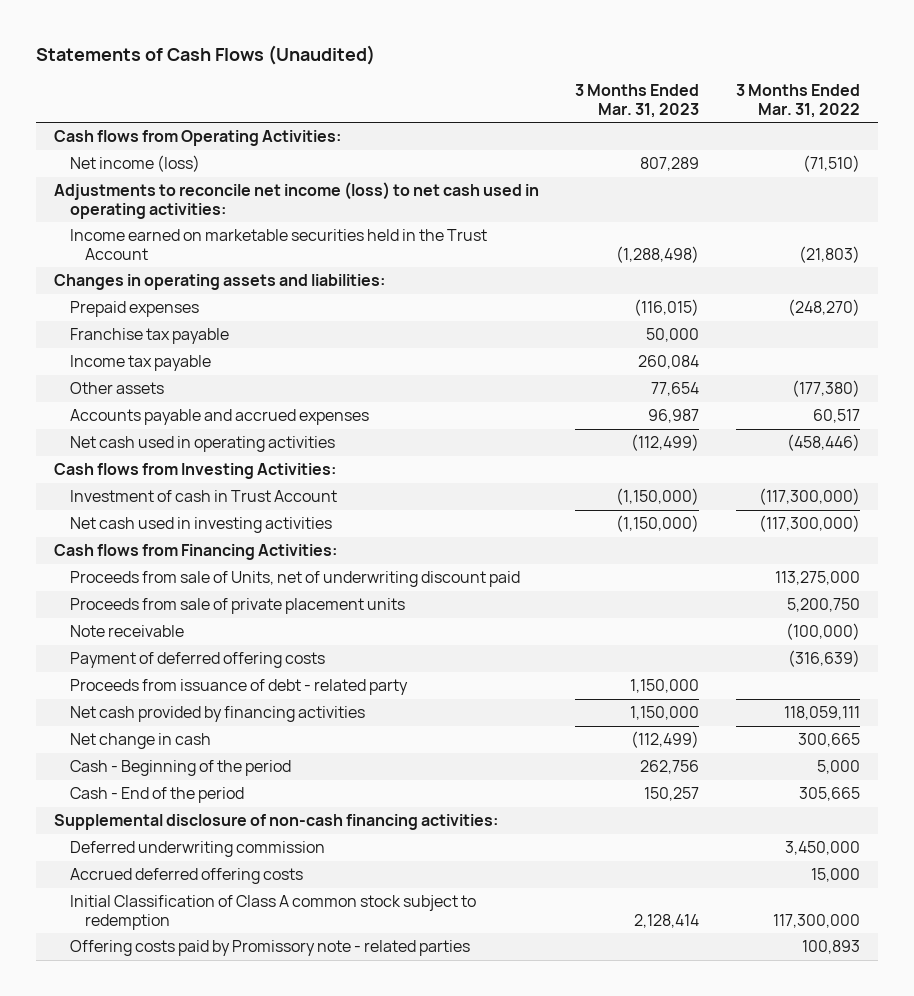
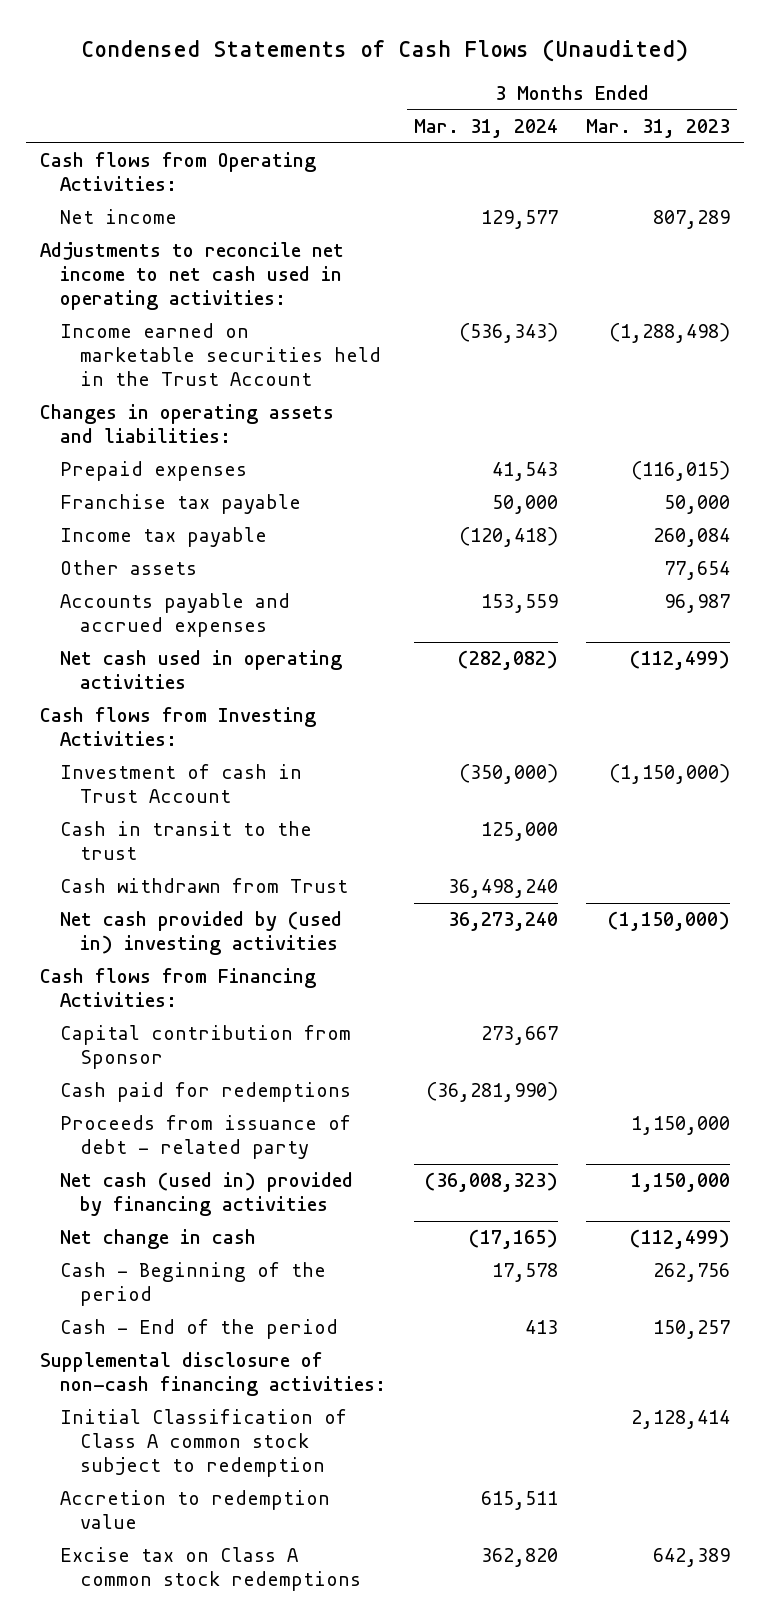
- Statements of Cash Flows (Unaudited)
+ Condensed Statements of Cash Flows (Unaudited)
- | 3 Months Ended Mar. 31, 2023 | 3 Months Ended Mar. 31, 2022
+ | 3 Months Ended Mar. 31, 2024 | 3 Months Ended Mar. 31, 2023
- Net income (loss) | 807,289 | (71,510)
- Adjustments to reconcile net income (loss) to net cash used in operating activities:
+ Net income | 129,577 | 807,289
+ Adjustments to reconcile net income to net cash used in operating activities:
- Net cash used in investing activities | (1,150,000) | (117,300,000)
+ Cash in transit to the trust | 125,000 |
+ Cash withdrawn from Trust | 36,498,240 |
+ Net cash provided by (used in) investing activities | 36,273,240 | (1,150,000)
- Proceeds from sale of Units, net of underwriting discount paid | | 113,275,000
- Proceeds from sale of private placement units | | 5,200,750
- Note receivable | | (100,000)
- Payment of deferred offering costs | | (316,639)
+ Capital contribution from Sponsor | 273,667 |
+ Cash paid for redemptions | (36,281,990) |
- Net cash provided by financing activities | 1,150,000 | 118,059,111
+ Net cash (used in) provided by financing activities | (36,008,323) | 1,150,000
- Deferred underwriting commission | | 3,450,000
- Accrued deferred offering costs | | 15,000
- Offering costs paid by Promissory note - related parties | | 100,893
+ Accretion to redemption value | 615,511 |
+ Excise tax on Class A common stock redemptions | 362,820 | 642,389

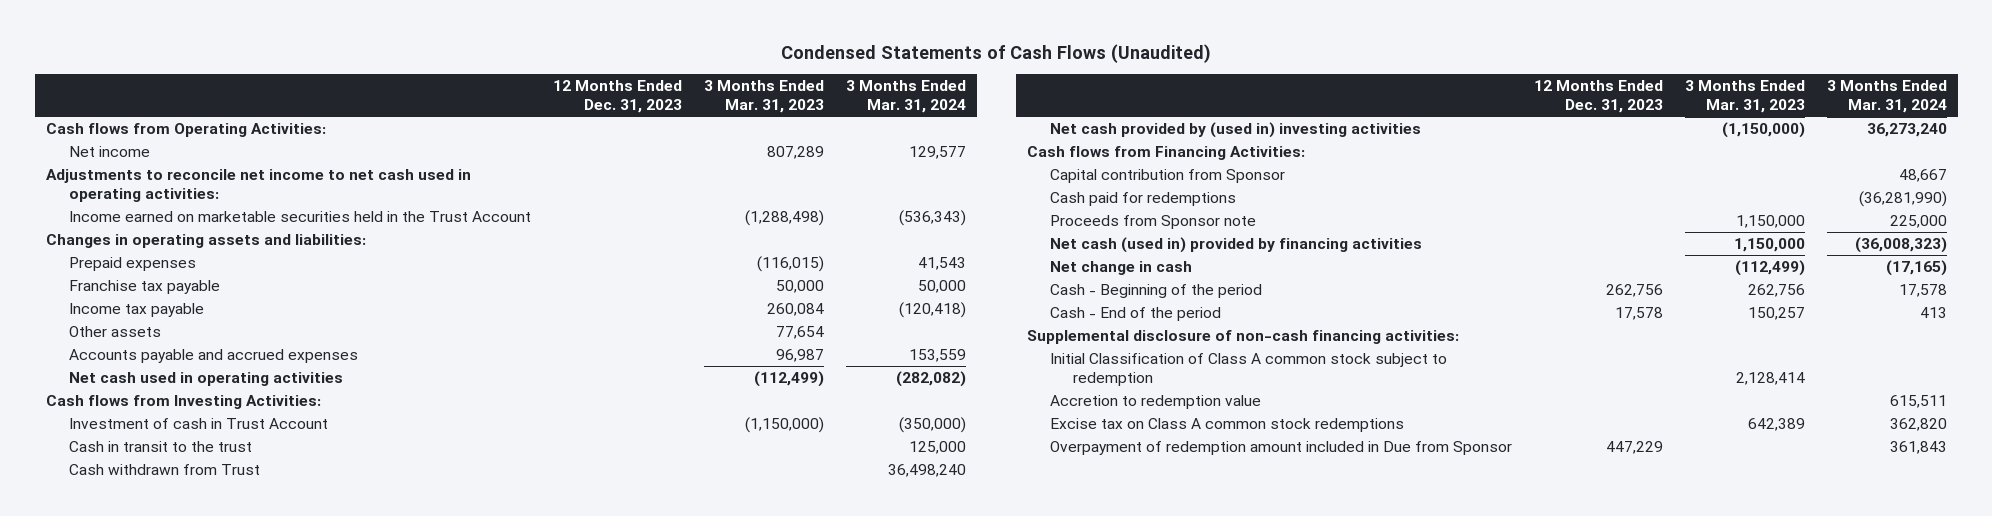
- | 3 Months Ended Mar. 31, 2024 | 3 Months Ended Mar. 31, 2023
+ | 12 Months Ended Dec. 31, 2023 | 3 Months Ended Mar. 31, 2023 | 3 Months Ended Mar. 31, 2024
- Capital contribution from Sponsor | 273,667 |
+ Capital contribution from Sponsor | | | 48,667
- Proceeds from issuance of debt - related party | | 1,150,000
+ Proceeds from Sponsor note | | 1,150,000 | 225,000
+ Overpayment of redemption amount included in Due from Sponsor | 447,229 | | 361,843

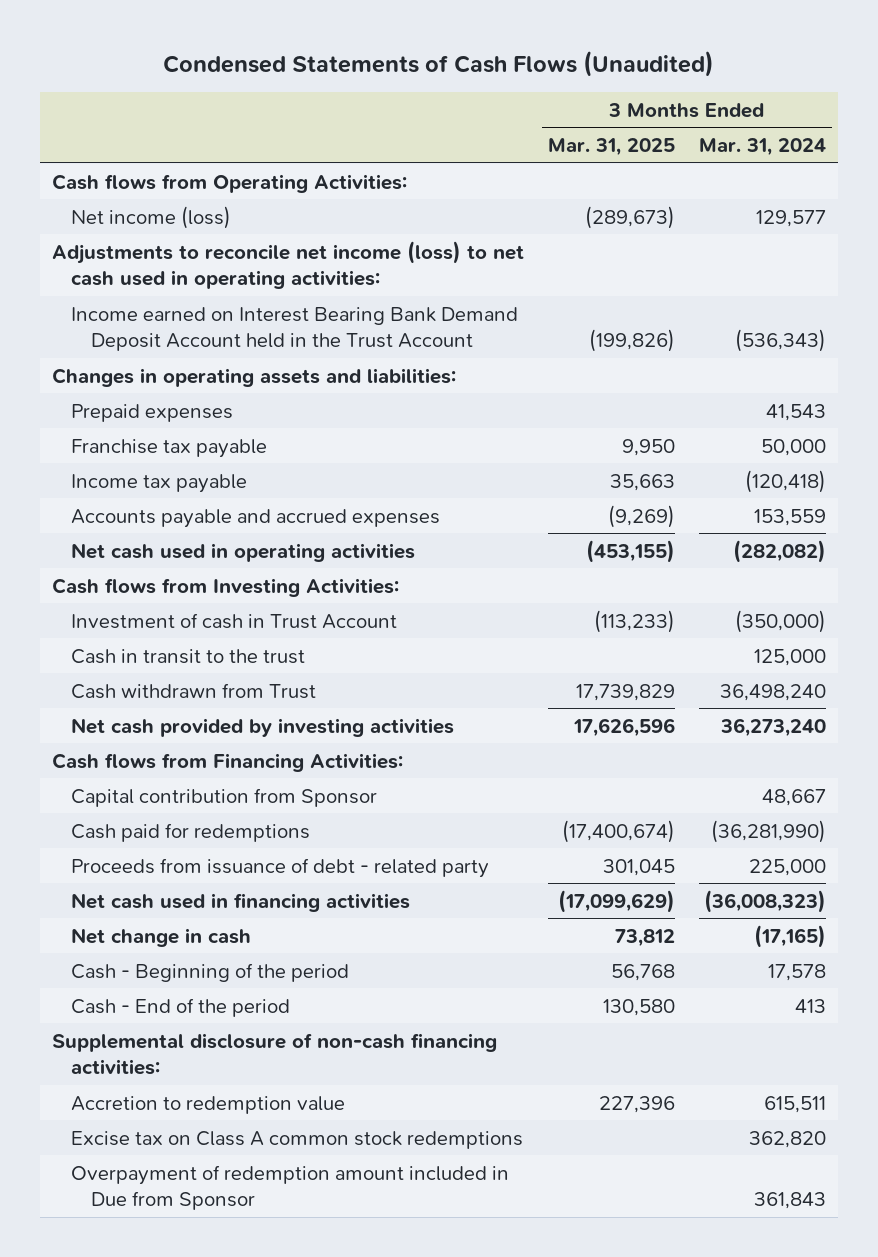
- | 12 Months Ended Dec. 31, 2023 | 3 Months Ended Mar. 31, 2023 | 3 Months Ended Mar. 31, 2024
+ | 3 Months Ended Mar. 31, 2025 | 3 Months Ended Mar. 31, 2024
- Net income | | 807,289 | 129,577
- Adjustments to reconcile net income to net cash used in operating activities:
- Income earned on marketable securities held in the Trust Account | | (1,288,498) | (536,343)
+ Net income (loss) | (289,673) | 129,577
+ Adjustments to reconcile net income (loss) to net cash used in operating activities:
+ Income earned on Interest Bearing Bank Demand Deposit Account held in the Trust Account | (199,826) | (536,343)
- Other assets | | 77,654 |
- Net cash provided by (used in) investing activities | | (1,150,000) | 36,273,240
+ Net cash provided by investing activities | 17,626,596 | 36,273,240
- Proceeds from Sponsor note | | 1,150,000 | 225,000
- Net cash (used in) provided by financing activities | | 1,150,000 | (36,008,323)
+ Proceeds from issuance of debt - related party | 301,045 | 225,000
+ Net cash used in financing activities | (17,099,629) | (36,008,323)
- Initial Classification of Class A common stock subject to redemption | | 2,128,414 |

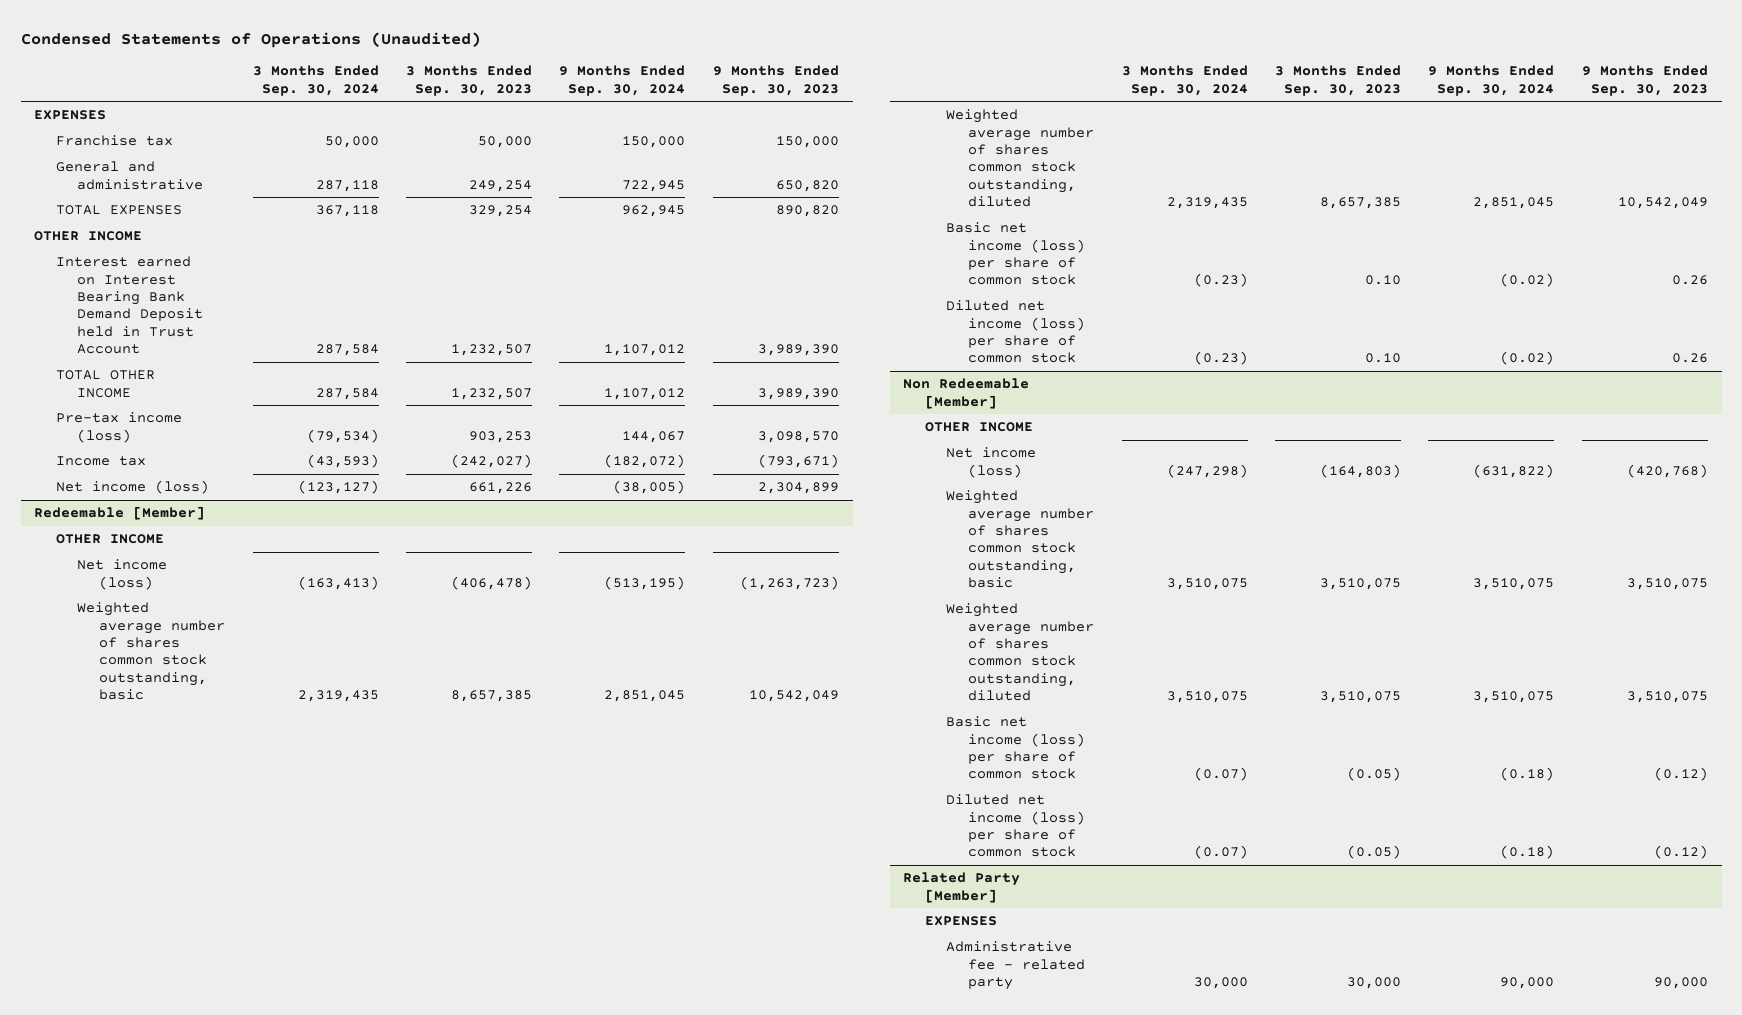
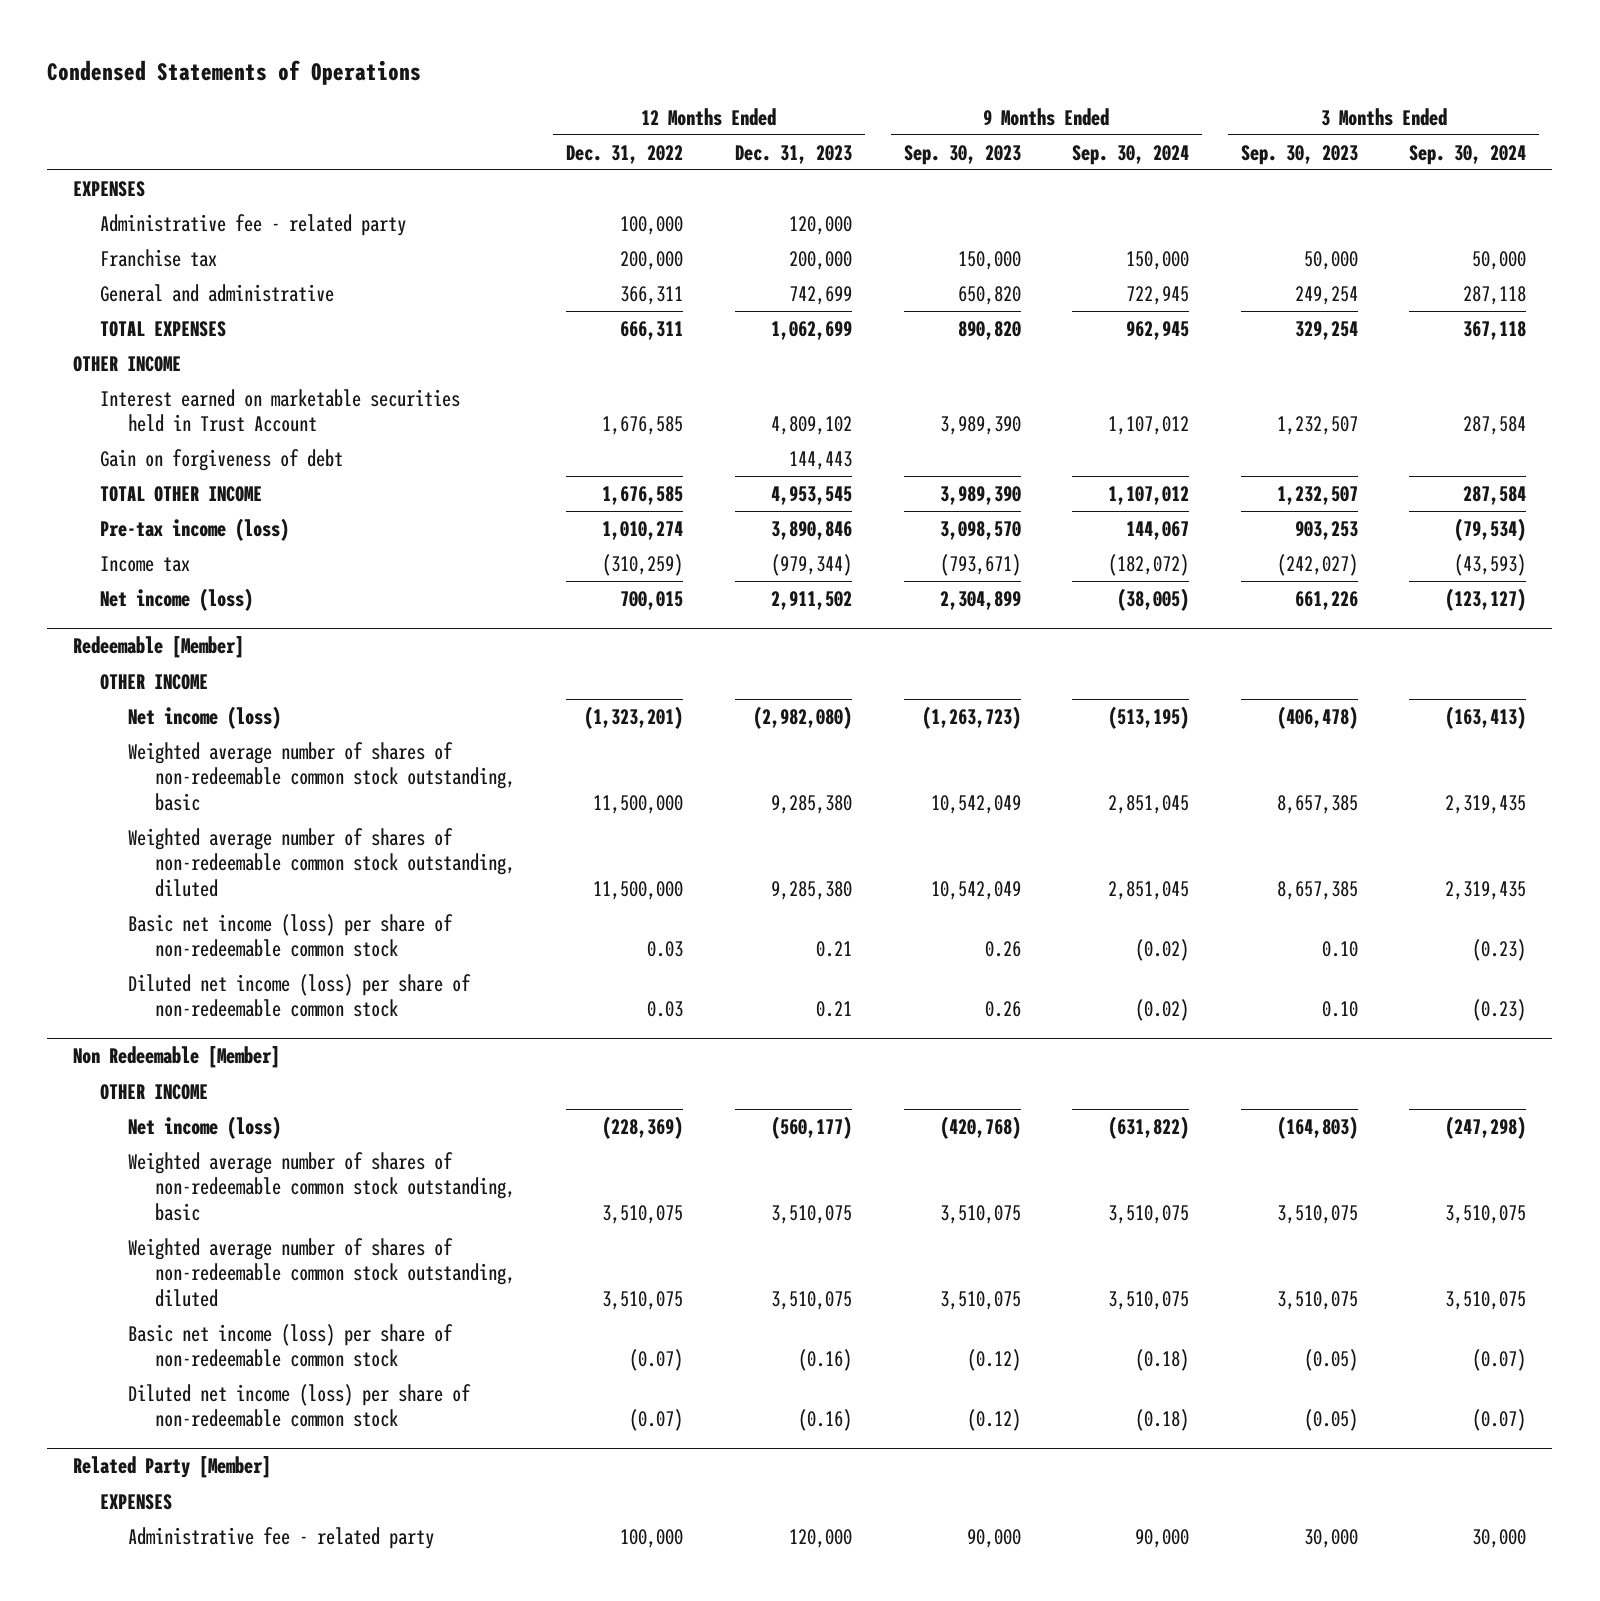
- Condensed Statements of Operations (Unaudited)
+ Condensed Statements of Operations
- | 3 Months Ended Sep. 30, 2024 | 3 Months Ended Sep. 30, 2023 | 9 Months Ended Sep. 30, 2024 | 9 Months Ended Sep. 30, 2023
+ | 12 Months Ended Dec. 31, 2022 | 12 Months Ended Dec. 31, 2023 | 9 Months Ended Sep. 30, 2023 | 9 Months Ended Sep. 30, 2024 | 3 Months Ended Sep. 30, 2023 | 3 Months Ended Sep. 30, 2024
+ Administrative fee - related party | 100,000 | 120,000 | | | |
- Interest earned on Interest Bearing Bank Demand Deposit held in Trust Account | 287,584 | 1,232,507 | 1,107,012 | 3,989,390
+ Interest earned on marketable securities held in Trust Account | 1,676,585 | 4,809,102 | 3,989,390 | 1,107,012 | 1,232,507 | 287,584
+ Gain on forgiveness of debt | | 144,443 | | | |
@ Redeemable [Member]
- Weighted average number of shares common stock outstanding, basic | 2,319,435 | 8,657,385 | 2,851,045 | 10,542,049
- Weighted average number of shares common stock outstanding, diluted | 2,319,435 | 8,657,385 | 2,851,045 | 10,542,049
- Basic net income (loss) per share of common stock | (0.23) | 0.10 | (0.02) | 0.26
- Diluted net income (loss) per share of common stock | (0.23) | 0.10 | (0.02) | 0.26
+ Weighted average number of shares of non-redeemable common stock outstanding, basic | 11,500,000 | 9,285,380 | 10,542,049 | 2,851,045 | 8,657,385 | 2,319,435
+ Weighted average number of shares of non-redeemable common stock outstanding, diluted | 11,500,000 | 9,285,380 | 10,542,049 | 2,851,045 | 8,657,385 | 2,319,435
+ Basic net income (loss) per share of non-redeemable common stock | 0.03 | 0.21 | 0.26 | (0.02) | 0.10 | (0.23)
+ Diluted net income (loss) per share of non-redeemable common stock | 0.03 | 0.21 | 0.26 | (0.02) | 0.10 | (0.23)
@ Non Redeemable [Member]
- Weighted average number of shares common stock outstanding, basic | 3,510,075 | 3,510,075 | 3,510,075 | 3,510,075
- Weighted average number of shares common stock outstanding, diluted | 3,510,075 | 3,510,075 | 3,510,075 | 3,510,075
- Basic net income (loss) per share of common stock | (0.07) | (0.05) | (0.18) | (0.12)
- Diluted net income (loss) per share of common stock | (0.07) | (0.05) | (0.18) | (0.12)
+ Weighted average number of shares of non-redeemable common stock outstanding, basic | 3,510,075 | 3,510,075 | 3,510,075 | 3,510,075 | 3,510,075 | 3,510,075
+ Weighted average number of shares of non-redeemable common stock outstanding, diluted | 3,510,075 | 3,510,075 | 3,510,075 | 3,510,075 | 3,510,075 | 3,510,075
+ Basic net income (loss) per share of non-redeemable common stock | (0.07) | (0.16) | (0.12) | (0.18) | (0.05) | (0.07)
+ Diluted net income (loss) per share of non-redeemable common stock | (0.07) | (0.16) | (0.12) | (0.18) | (0.05) | (0.07)

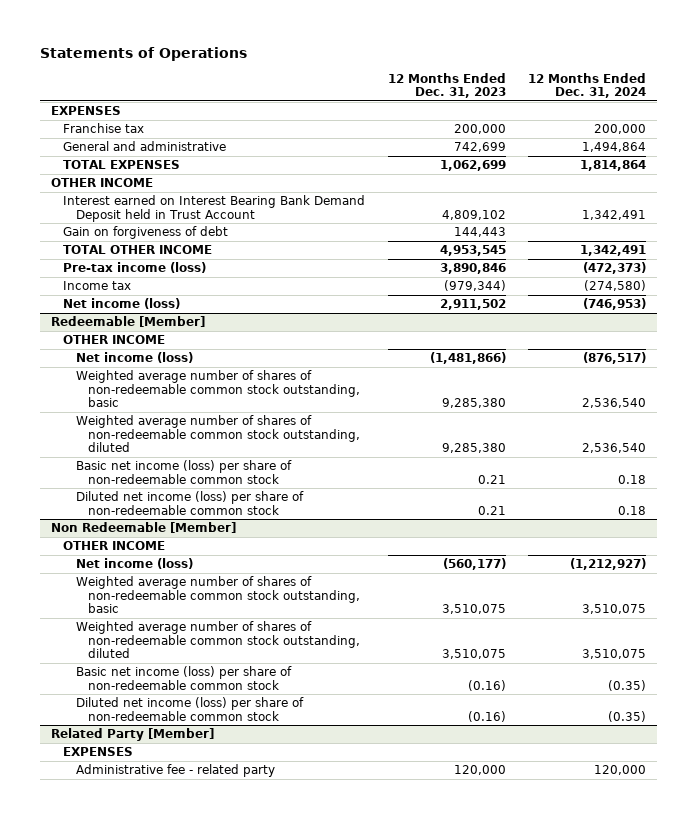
- Condensed Statements of Operations
+ Statements of Operations
- | 12 Months Ended Dec. 31, 2022 | 12 Months Ended Dec. 31, 2023 | 9 Months Ended Sep. 30, 2023 | 9 Months Ended Sep. 30, 2024 | 3 Months Ended Sep. 30, 2023 | 3 Months Ended Sep. 30, 2024
+ | 12 Months Ended Dec. 31, 2023 | 12 Months Ended Dec. 31, 2024
- Administrative fee - related party | 100,000 | 120,000 | | | |
- Interest earned on marketable securities held in Trust Account | 1,676,585 | 4,809,102 | 3,989,390 | 1,107,012 | 1,232,507 | 287,584
+ Interest earned on Interest Bearing Bank Demand Deposit held in Trust Account | 4,809,102 | 1,342,491
@ Redeemable [Member]
- Net income (loss) | (1,323,201) | (2,982,080) | (1,263,723) | (513,195) | (406,478) | (163,413)
+ Net income (loss) | (1,481,866) | (876,517)

